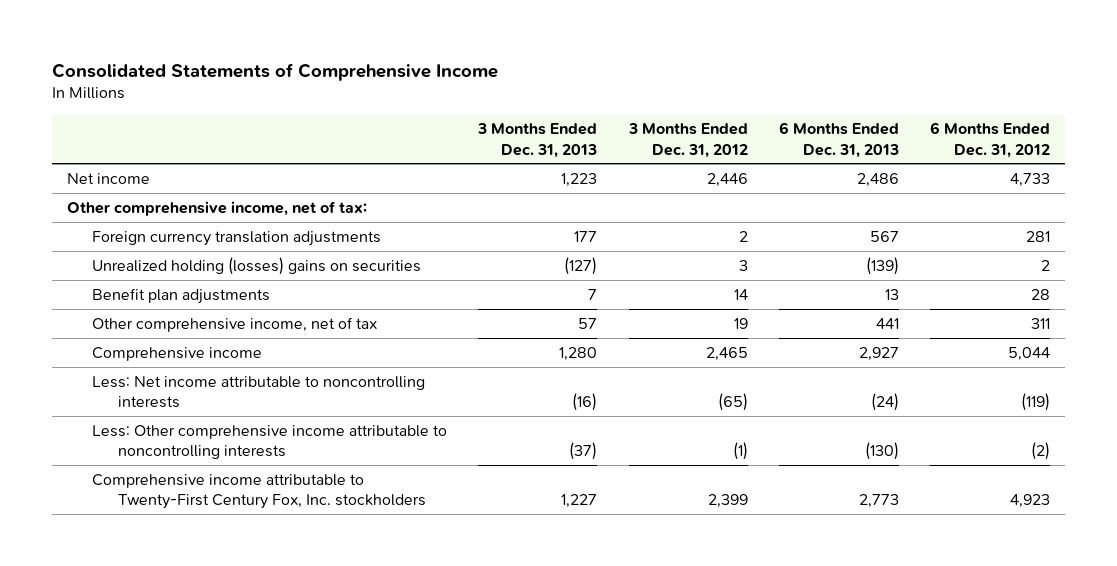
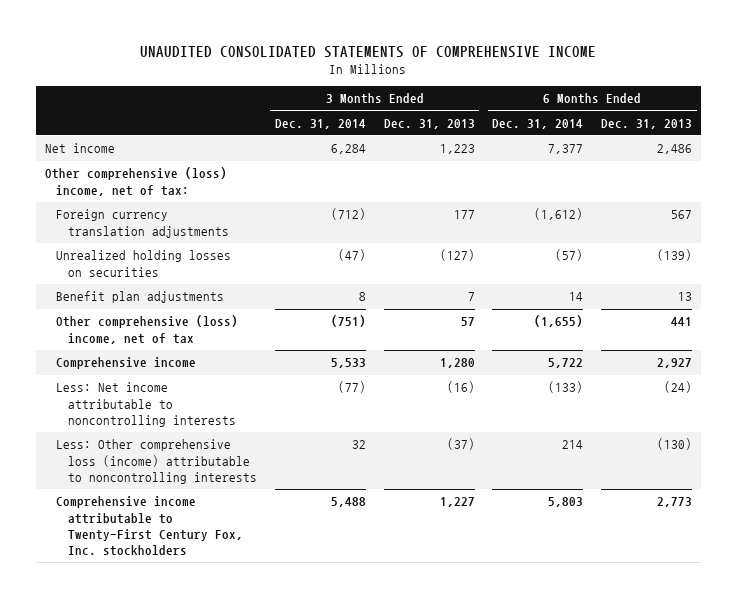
- Consolidated Statements of Comprehensive Income
+ UNAUDITED CONSOLIDATED STATEMENTS OF COMPREHENSIVE INCOME
- | 3 Months Ended Dec. 31, 2013 | 3 Months Ended Dec. 31, 2012 | 6 Months Ended Dec. 31, 2013 | 6 Months Ended Dec. 31, 2012
+ | 3 Months Ended Dec. 31, 2014 | 3 Months Ended Dec. 31, 2013 | 6 Months Ended Dec. 31, 2014 | 6 Months Ended Dec. 31, 2013
- Other comprehensive income, net of tax:
+ Other comprehensive (loss) income, net of tax:
- Unrealized holding (losses) gains on securities | (127) | 3 | (139) | 2
+ Unrealized holding losses on securities | (47) | (127) | (57) | (139)
- Other comprehensive income, net of tax | 57 | 19 | 441 | 311
+ Other comprehensive (loss) income, net of tax | (751) | 57 | (1,655) | 441
- Less: Other comprehensive income attributable to noncontrolling interests | (37) | (1) | (130) | (2)
+ Less: Other comprehensive loss (income) attributable to noncontrolling interests | 32 | (37) | 214 | (130)

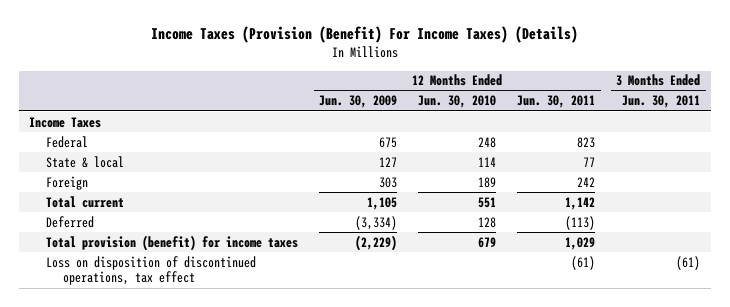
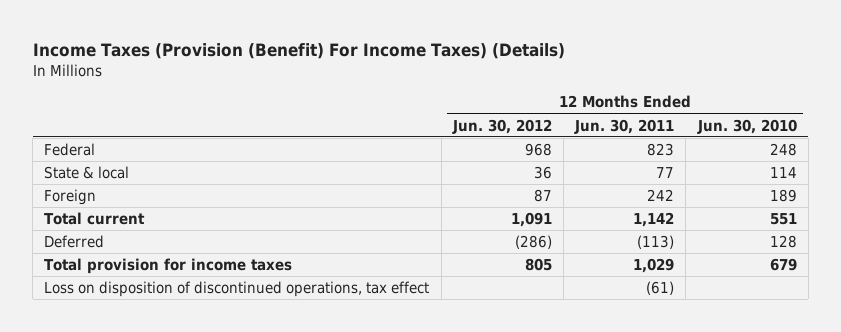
- | 12 Months Ended Jun. 30, 2009 | 12 Months Ended Jun. 30, 2010 | 12 Months Ended Jun. 30, 2011 | 3 Months Ended Jun. 30, 2011
+ | 12 Months Ended Jun. 30, 2012 | 12 Months Ended Jun. 30, 2011 | 12 Months Ended Jun. 30, 2010
- Income Taxes
- Total provision (benefit) for income taxes | (2,229) | 679 | 1,029 |
+ Total provision for income taxes | 805 | 1,029 | 679

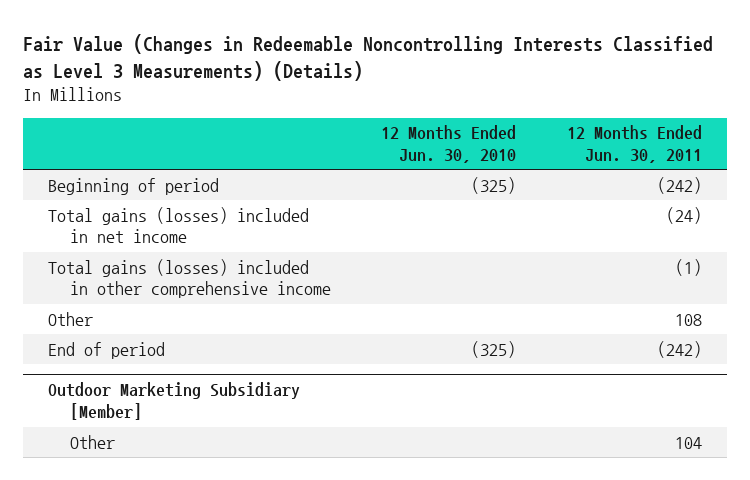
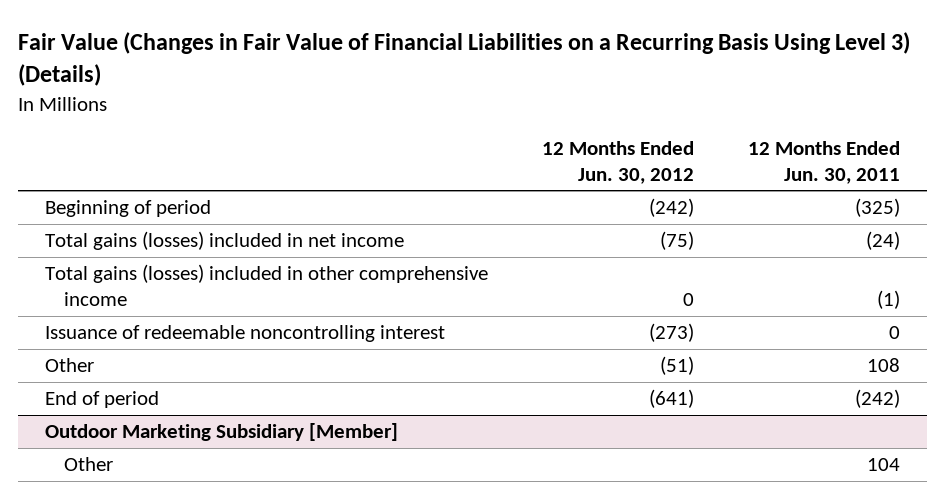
- Fair Value (Changes in Redeemable Noncontrolling Interests Classified as Level 3 Measurements) (Details)
+ Fair Value (Changes in Fair Value of Financial Liabilities on a Recurring Basis Using Level 3) (Details)
- | 12 Months Ended Jun. 30, 2010 | 12 Months Ended Jun. 30, 2011
+ | 12 Months Ended Jun. 30, 2012 | 12 Months Ended Jun. 30, 2011
- Beginning of period | (325) | (242)
+ Beginning of period | (242) | (325)
+ Issuance of redeemable noncontrolling interest | (273) | 0

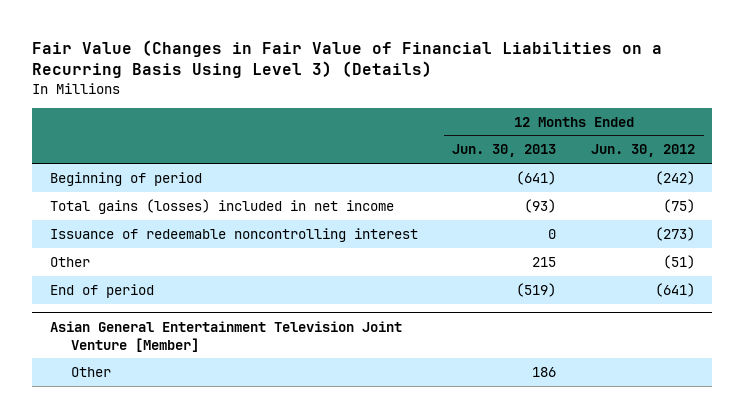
- | 12 Months Ended Jun. 30, 2012 | 12 Months Ended Jun. 30, 2011
+ | 12 Months Ended Jun. 30, 2013 | 12 Months Ended Jun. 30, 2012
- Total gains (losses) included in other comprehensive income | 0 | (1)
- Outdoor Marketing Subsidiary [Member]
+ Asian General Entertainment Television Joint Venture [Member]

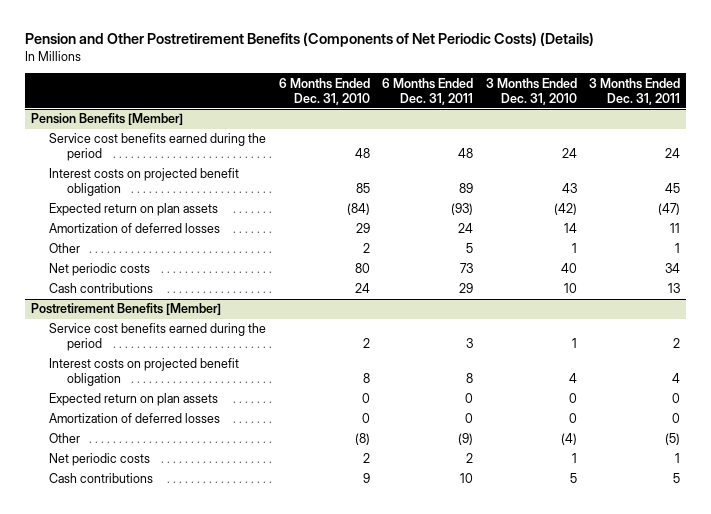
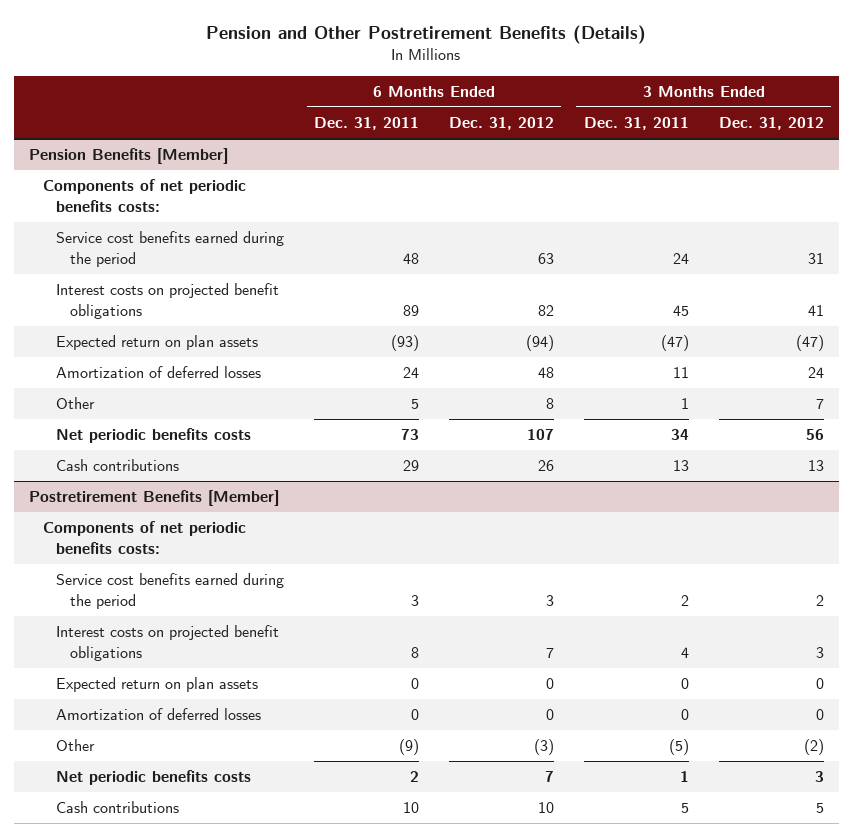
- Pension and Other Postretirement Benefits (Components of Net Periodic Costs) (Details)
+ Pension and Other Postretirement Benefits (Details)
- | 6 Months Ended Dec. 31, 2010 | 6 Months Ended Dec. 31, 2011 | 3 Months Ended Dec. 31, 2010 | 3 Months Ended Dec. 31, 2011
+ | 6 Months Ended Dec. 31, 2011 | 6 Months Ended Dec. 31, 2012 | 3 Months Ended Dec. 31, 2011 | 3 Months Ended Dec. 31, 2012
@ Pension Benefits [Member]
+ Components of net periodic benefits costs:
- Interest costs on projected benefit obligation | 85 | 89 | 43 | 45
+ Interest costs on projected benefit obligations | 89 | 82 | 45 | 41
- Net periodic costs | 80 | 73 | 40 | 34
+ Net periodic benefits costs | 73 | 107 | 34 | 56
@ Postretirement Benefits [Member]
+ Components of net periodic benefits costs:
- Interest costs on projected benefit obligation | 8 | 8 | 4 | 4
+ Interest costs on projected benefit obligations | 8 | 7 | 4 | 3
- Net periodic costs | 2 | 2 | 1 | 1
+ Net periodic benefits costs | 2 | 7 | 1 | 3

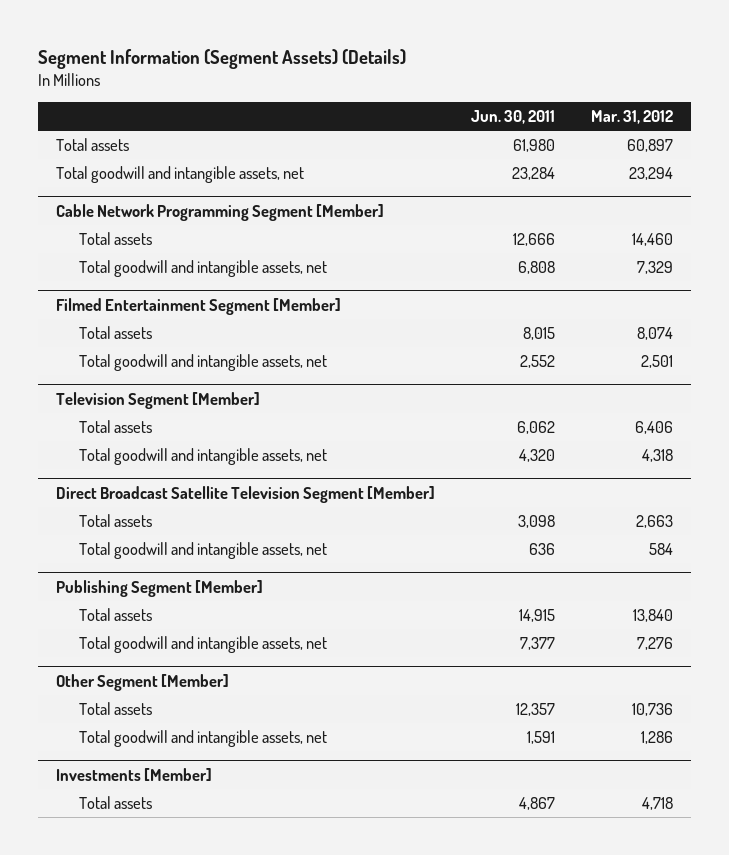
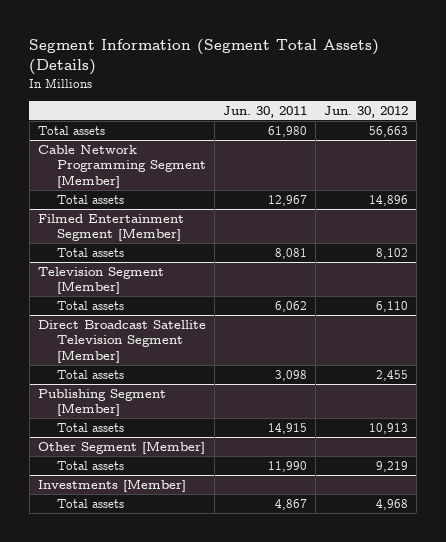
- Segment Information (Segment Assets) (Details)
+ Segment Information (Segment Total Assets) (Details)
- | Jun. 30, 2011 | Mar. 31, 2012
+ | Jun. 30, 2011 | Jun. 30, 2012
- Total goodwill and intangible assets, net | 23,284 | 23,294
@ Cable Network Programming Segment [Member]
- Total assets | 12,666 | 14,460
- Total goodwill and intangible assets, net | 6,808 | 7,329
+ Total assets | 12,967 | 14,896
@ Filmed Entertainment Segment [Member]
- Total assets | 8,015 | 8,074
- Total goodwill and intangible assets, net | 2,552 | 2,501
+ Total assets | 8,081 | 8,102
@ Television Segment [Member]
- Total goodwill and intangible assets, net | 4,320 | 4,318
@ Direct Broadcast Satellite Television Segment [Member]
- Total goodwill and intangible assets, net | 636 | 584
@ Publishing Segment [Member]
- Total goodwill and intangible assets, net | 7,377 | 7,276
@ Other Segment [Member]
- Total assets | 12,357 | 10,736
- Total goodwill and intangible assets, net | 1,591 | 1,286
+ Total assets | 11,990 | 9,219

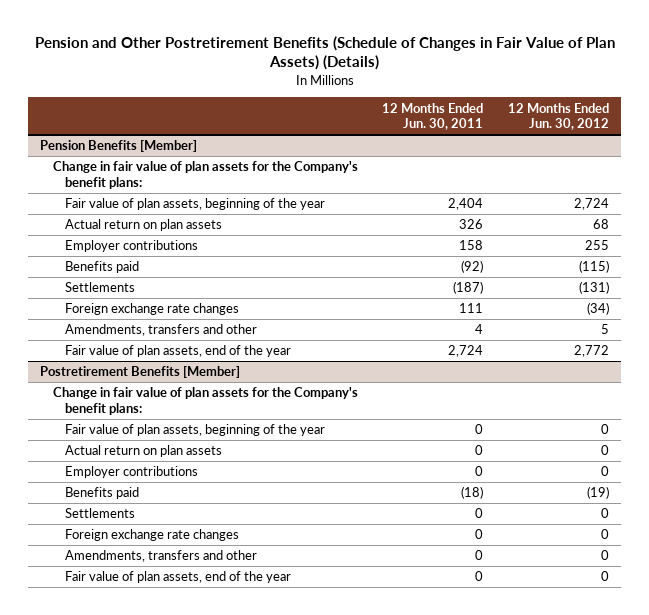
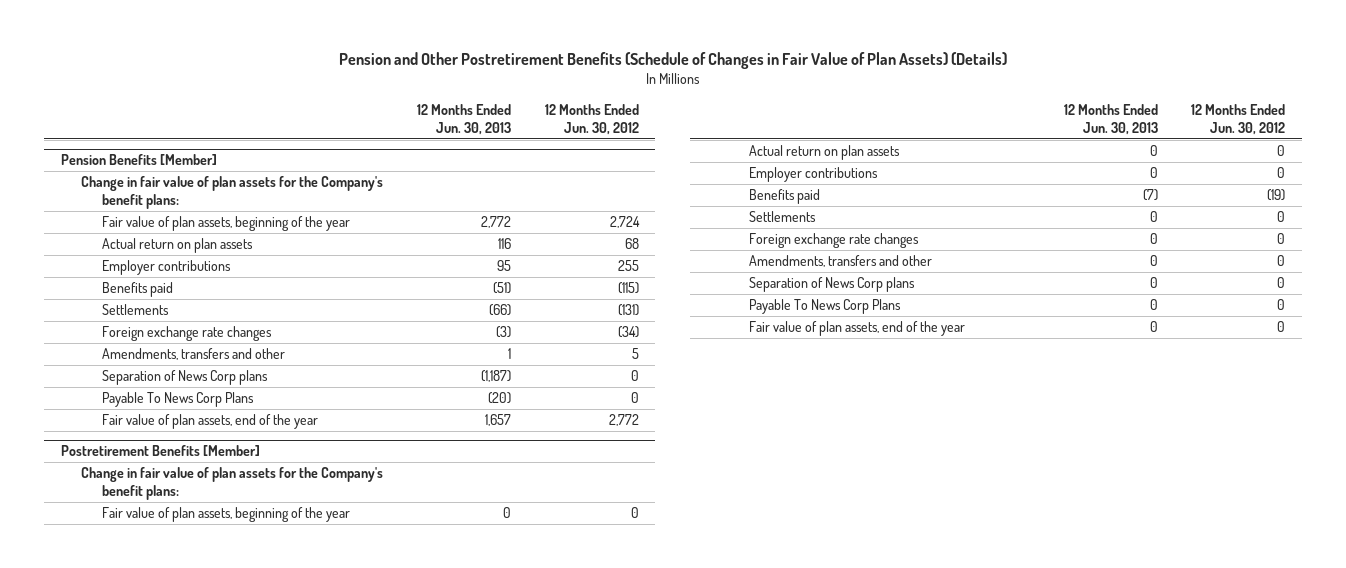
- | 12 Months Ended Jun. 30, 2011 | 12 Months Ended Jun. 30, 2012
+ | 12 Months Ended Jun. 30, 2013 | 12 Months Ended Jun. 30, 2012
@ Pension Benefits [Member]
+ Separation of News Corp plans | (1,187) | 0
+ Payable To News Corp Plans | (20) | 0
@ Postretirement Benefits [Member]
+ Separation of News Corp plans | 0 | 0
+ Payable To News Corp Plans | 0 | 0

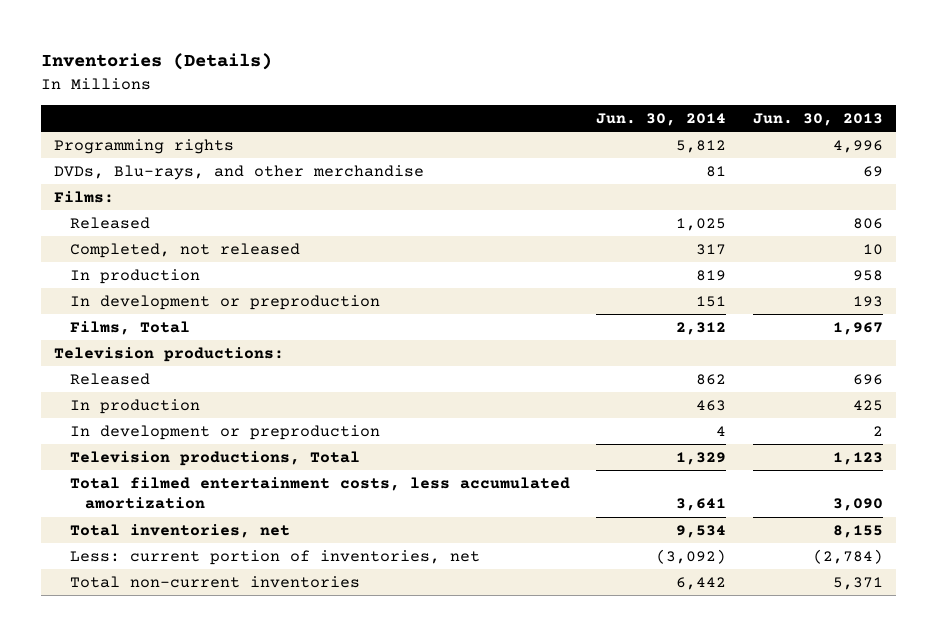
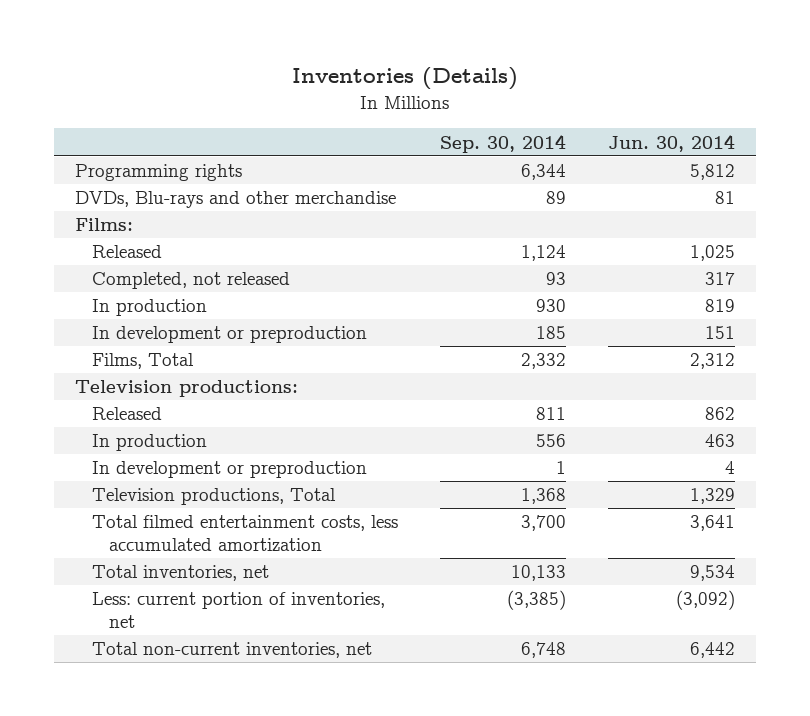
- | Jun. 30, 2014 | Jun. 30, 2013
+ | Sep. 30, 2014 | Jun. 30, 2014
- DVDs, Blu-rays, and other merchandise | 81 | 69
+ DVDs, Blu-rays and other merchandise | 89 | 81
- Total non-current inventories | 6,442 | 5,371
+ Total non-current inventories, net | 6,748 | 6,442

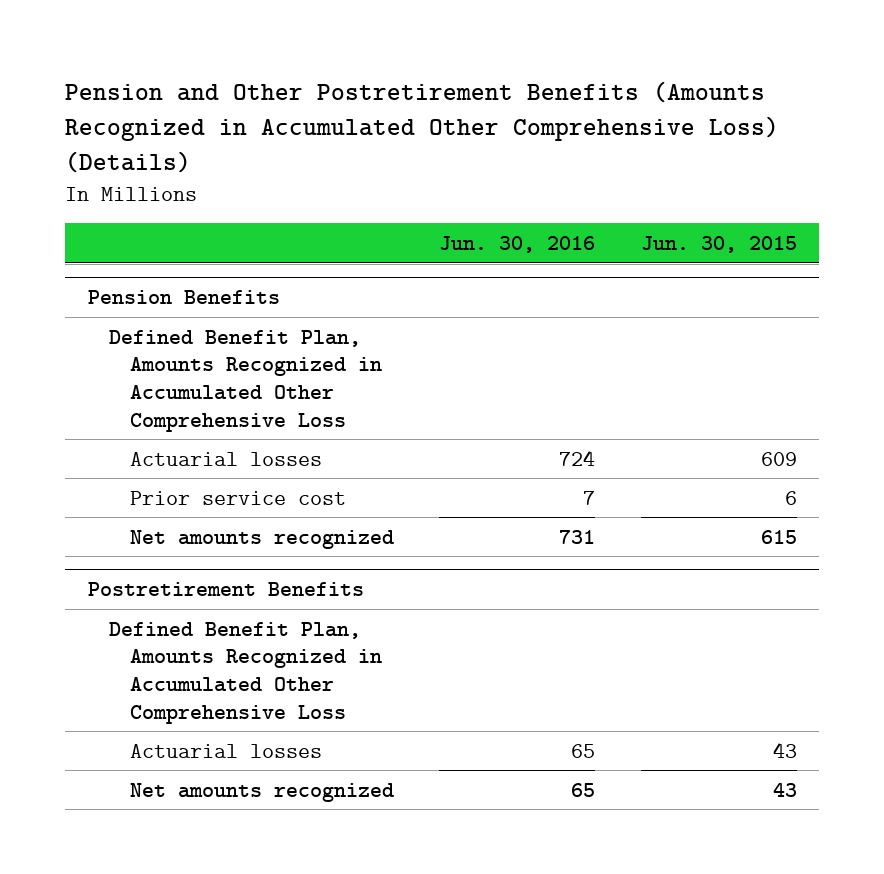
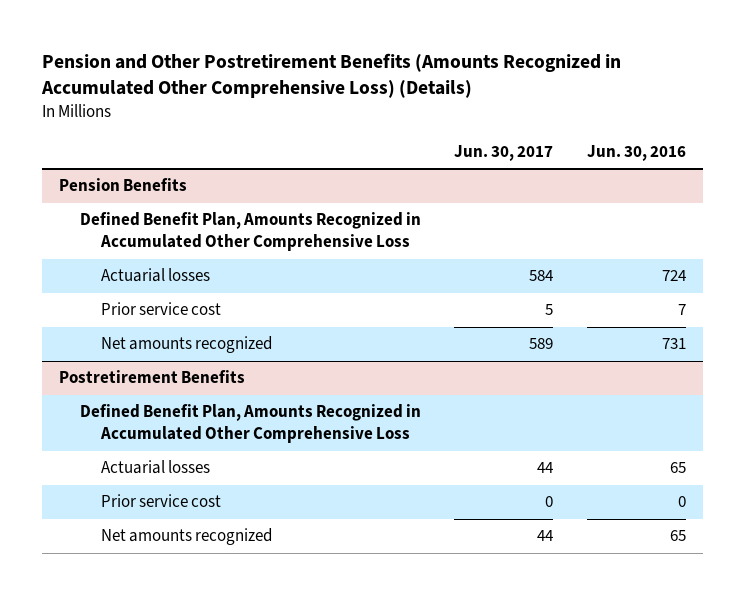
- | Jun. 30, 2016 | Jun. 30, 2015
+ | Jun. 30, 2017 | Jun. 30, 2016
@ Postretirement Benefits
+ Prior service cost | 0 | 0

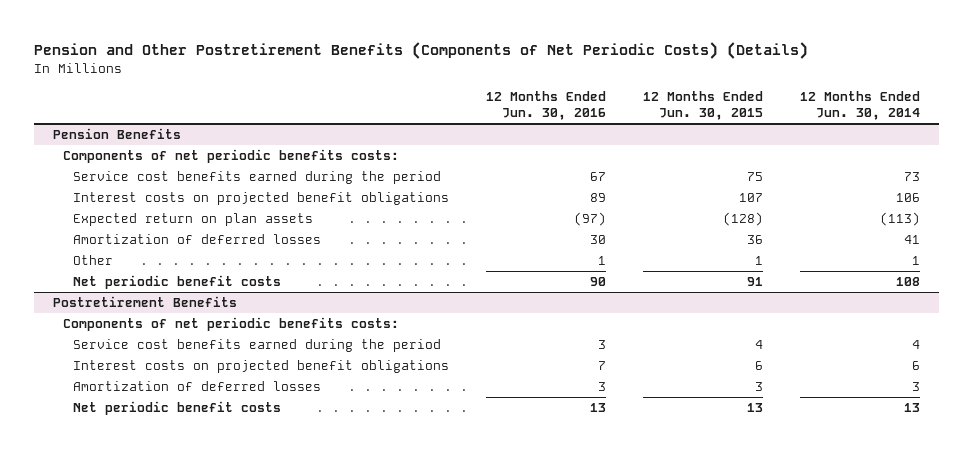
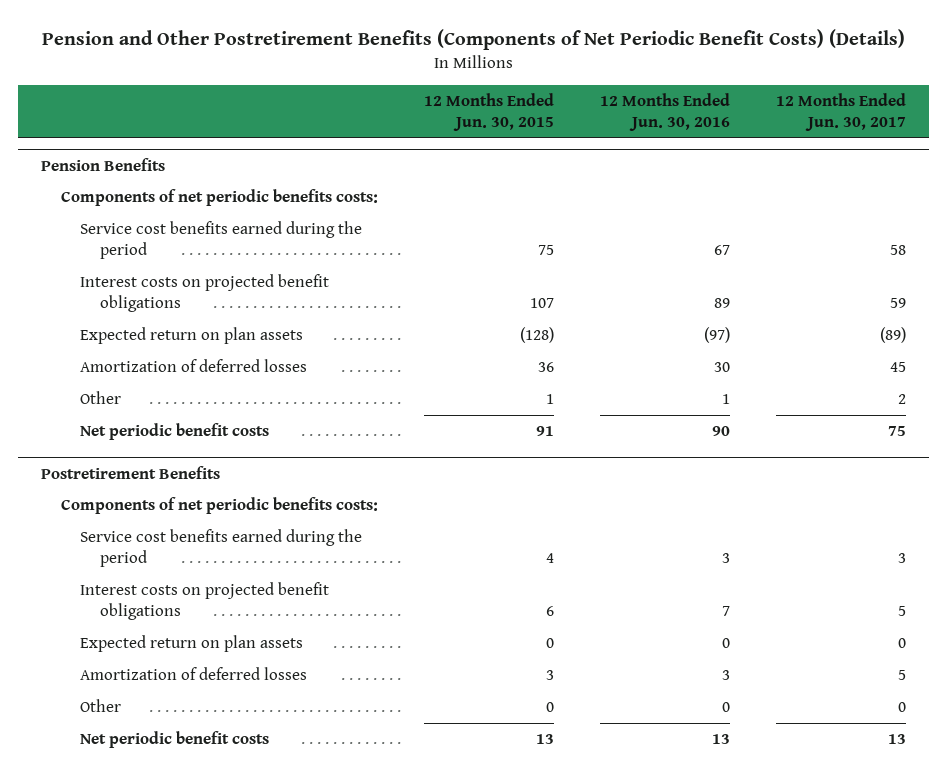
- Pension and Other Postretirement Benefits (Components of Net Periodic Costs) (Details)
+ Pension and Other Postretirement Benefits (Components of Net Periodic Benefit Costs) (Details)
- | 12 Months Ended Jun. 30, 2016 | 12 Months Ended Jun. 30, 2015 | 12 Months Ended Jun. 30, 2014
+ | 12 Months Ended Jun. 30, 2015 | 12 Months Ended Jun. 30, 2016 | 12 Months Ended Jun. 30, 2017
@ Postretirement Benefits
+ Expected return on plan assets | 0 | 0 | 0
+ Other | 0 | 0 | 0

